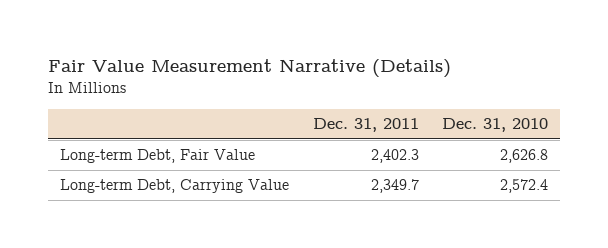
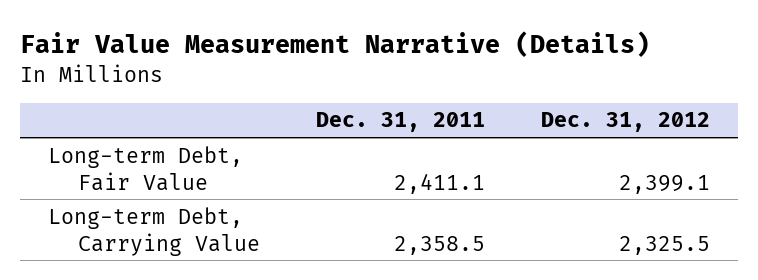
- | Dec. 31, 2011 | Dec. 31, 2010
+ | Dec. 31, 2011 | Dec. 31, 2012
- Long-term Debt, Fair Value | 2,402.3 | 2,626.8
- Long-term Debt, Carrying Value | 2,349.7 | 2,572.4
+ Long-term Debt, Fair Value | 2,411.1 | 2,399.1
+ Long-term Debt, Carrying Value | 2,358.5 | 2,325.5

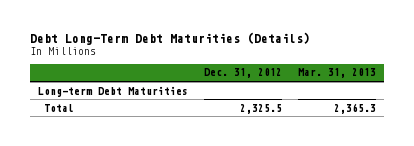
- Fair Value Measurement Narrative (Details)
+ Debt Long-Term Debt Maturities (Details)
- | Dec. 31, 2011 | Dec. 31, 2012
+ | Dec. 31, 2012 | Mar. 31, 2013
- Long-term Debt, Fair Value | 2,411.1 | 2,399.1
- Long-term Debt, Carrying Value | 2,358.5 | 2,325.5
+ Long-term Debt Maturities
+ Total | 2,325.5 | 2,365.3

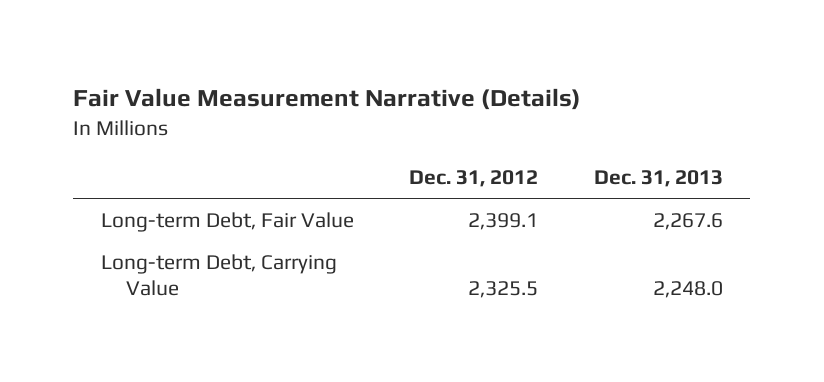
- Debt Long-Term Debt Maturities (Details)
+ Fair Value Measurement Narrative (Details)
- | Dec. 31, 2012 | Mar. 31, 2013
+ | Dec. 31, 2012 | Dec. 31, 2013
- Long-term Debt Maturities
- Total | 2,325.5 | 2,365.3
+ Long-term Debt, Fair Value | 2,399.1 | 2,267.6
+ Long-term Debt, Carrying Value | 2,325.5 | 2,248.0

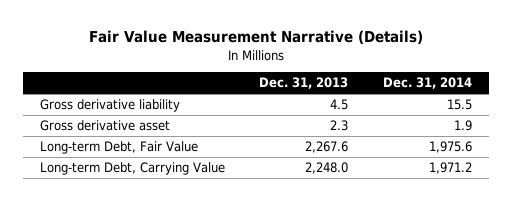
- | Dec. 31, 2012 | Dec. 31, 2013
+ | Dec. 31, 2013 | Dec. 31, 2014
+ Gross derivative liability | 4.5 | 15.5
+ Gross derivative asset | 2.3 | 1.9

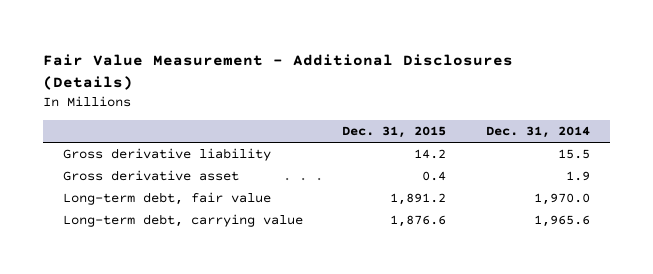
- Fair Value Measurement Narrative (Details)
+ Fair Value Measurement - Additional Disclosures (Details)
- | Dec. 31, 2013 | Dec. 31, 2014
+ | Dec. 31, 2015 | Dec. 31, 2014
- Long-term Debt, Fair Value | 2,267.6 | 1,975.6
- Long-term Debt, Carrying Value | 2,248.0 | 1,971.2
+ Long-term debt, fair value | 1,891.2 | 1,970.0
+ Long-term debt, carrying value | 1,876.6 | 1,965.6

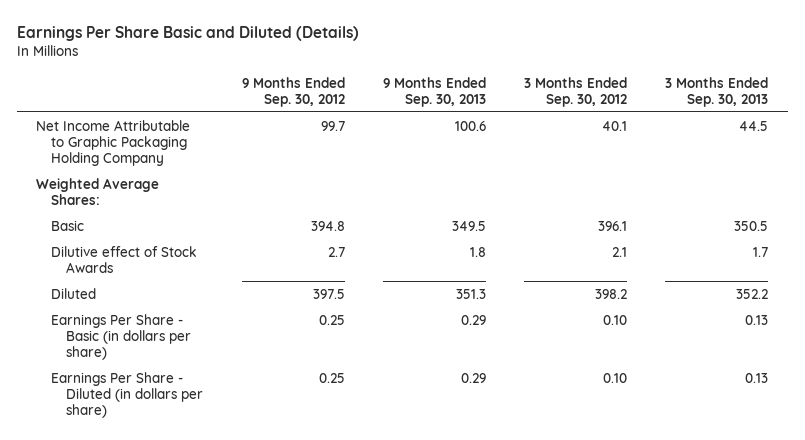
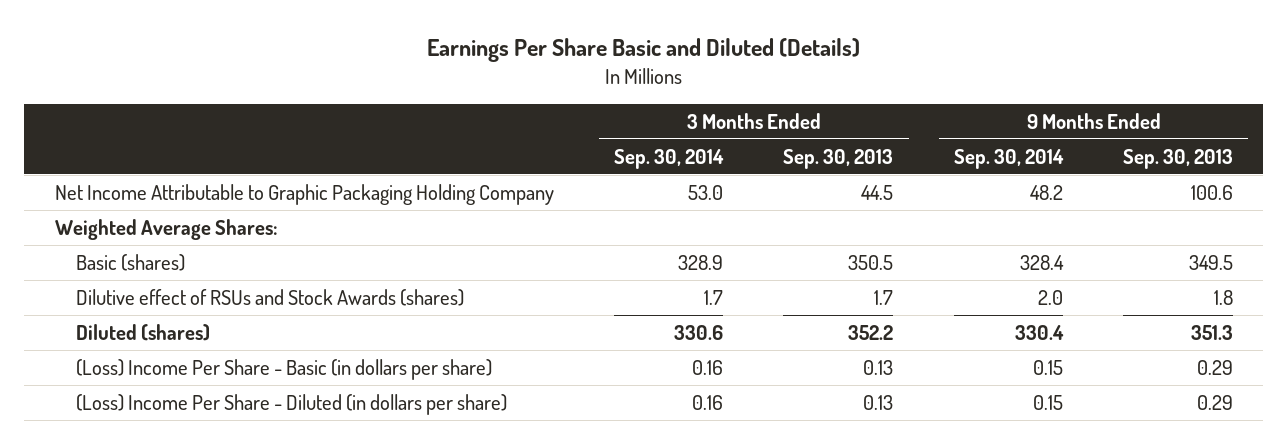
- | 9 Months Ended Sep. 30, 2012 | 9 Months Ended Sep. 30, 2013 | 3 Months Ended Sep. 30, 2012 | 3 Months Ended Sep. 30, 2013
+ | 3 Months Ended Sep. 30, 2014 | 3 Months Ended Sep. 30, 2013 | 9 Months Ended Sep. 30, 2014 | 9 Months Ended Sep. 30, 2013
- Basic | 394.8 | 349.5 | 396.1 | 350.5
- Dilutive effect of Stock Awards | 2.7 | 1.8 | 2.1 | 1.7
- Diluted | 397.5 | 351.3 | 398.2 | 352.2
- Earnings Per Share - Basic (in dollars per share) | 0.25 | 0.29 | 0.10 | 0.13
- Earnings Per Share - Diluted (in dollars per share) | 0.25 | 0.29 | 0.10 | 0.13
+ Basic (shares) | 328.9 | 350.5 | 328.4 | 349.5
+ Dilutive effect of RSUs and Stock Awards (shares) | 1.7 | 1.7 | 2.0 | 1.8
+ Diluted (shares) | 330.6 | 352.2 | 330.4 | 351.3
+ (Loss) Income Per Share - Basic (in dollars per share) | 0.16 | 0.13 | 0.15 | 0.29
+ (Loss) Income Per Share - Diluted (in dollars per share) | 0.16 | 0.13 | 0.15 | 0.29

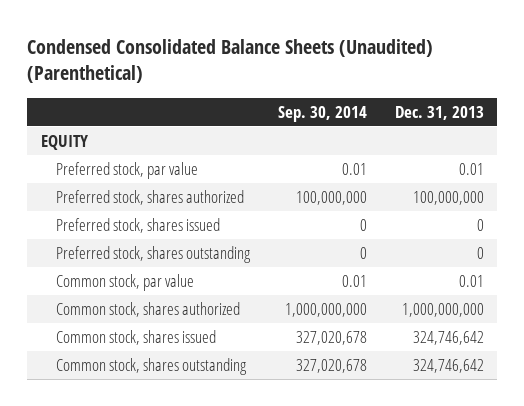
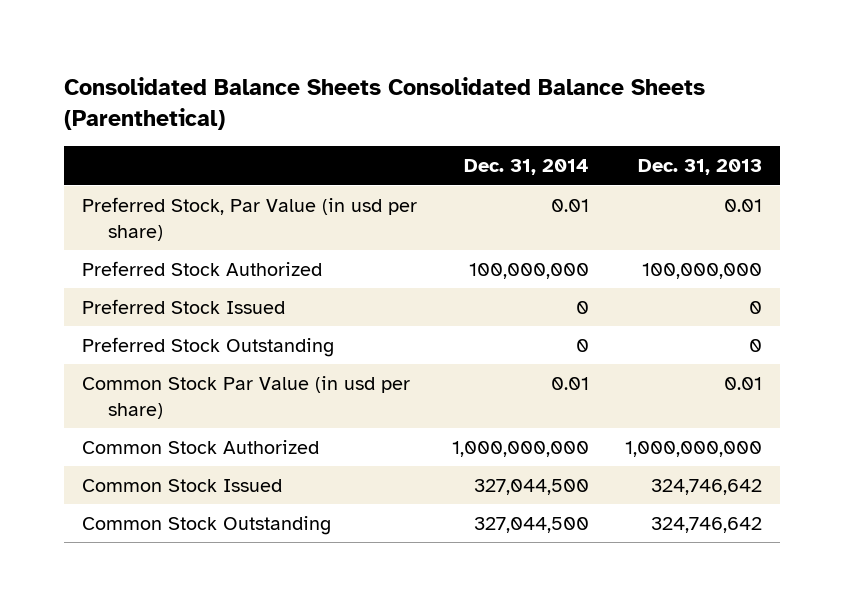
- Condensed Consolidated Balance Sheets (Unaudited) (Parenthetical)
+ Consolidated Balance Sheets Consolidated Balance Sheets (Parenthetical)
- | Sep. 30, 2014 | Dec. 31, 2013
+ | Dec. 31, 2014 | Dec. 31, 2013
- EQUITY
- Preferred stock, par value | 0.01 | 0.01
- Preferred stock, shares authorized | 100,000,000 | 100,000,000
- Preferred stock, shares issued | 0 | 0
- Preferred stock, shares outstanding | 0 | 0
- Common stock, par value | 0.01 | 0.01
- Common stock, shares authorized | 1,000,000,000 | 1,000,000,000
- Common stock, shares issued | 327,020,678 | 324,746,642
- Common stock, shares outstanding | 327,020,678 | 324,746,642
+ Preferred Stock, Par Value (in usd per share) | 0.01 | 0.01
+ Preferred Stock Authorized | 100,000,000 | 100,000,000
+ Preferred Stock Issued | 0 | 0
+ Preferred Stock Outstanding | 0 | 0
+ Common Stock Par Value (in usd per share) | 0.01 | 0.01
+ Common Stock Authorized | 1,000,000,000 | 1,000,000,000
+ Common Stock Issued | 327,044,500 | 324,746,642
+ Common Stock Outstanding | 327,044,500 | 324,746,642

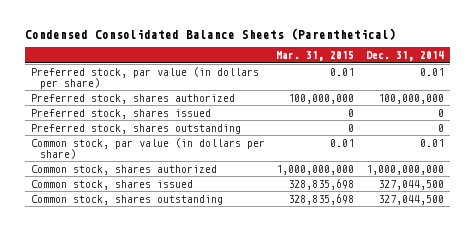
- Consolidated Balance Sheets Consolidated Balance Sheets (Parenthetical)
+ Condensed Consolidated Balance Sheets (Parenthetical)
- | Dec. 31, 2014 | Dec. 31, 2013
+ | Mar. 31, 2015 | Dec. 31, 2014
- Preferred Stock, Par Value (in usd per share) | 0.01 | 0.01
- Preferred Stock Authorized | 100,000,000 | 100,000,000
- Preferred Stock Issued | 0 | 0
- Preferred Stock Outstanding | 0 | 0
- Common Stock Par Value (in usd per share) | 0.01 | 0.01
- Common Stock Authorized | 1,000,000,000 | 1,000,000,000
- Common Stock Issued | 327,044,500 | 324,746,642
- Common Stock Outstanding | 327,044,500 | 324,746,642
+ Preferred stock, par value (in dollars per share) | 0.01 | 0.01
+ Preferred stock, shares authorized | 100,000,000 | 100,000,000
+ Preferred stock, shares issued | 0 | 0
+ Preferred stock, shares outstanding | 0 | 0
+ Common stock, par value (in dollars per share) | 0.01 | 0.01
+ Common stock, shares authorized | 1,000,000,000 | 1,000,000,000
+ Common stock, shares issued | 328,835,698 | 327,044,500
+ Common stock, shares outstanding | 328,835,698 | 327,044,500

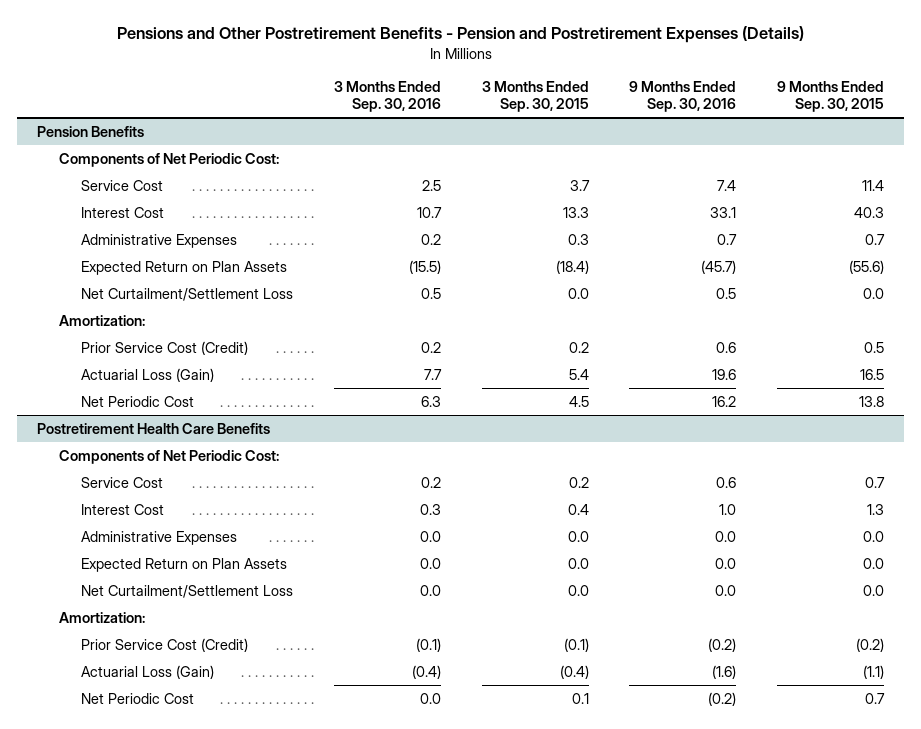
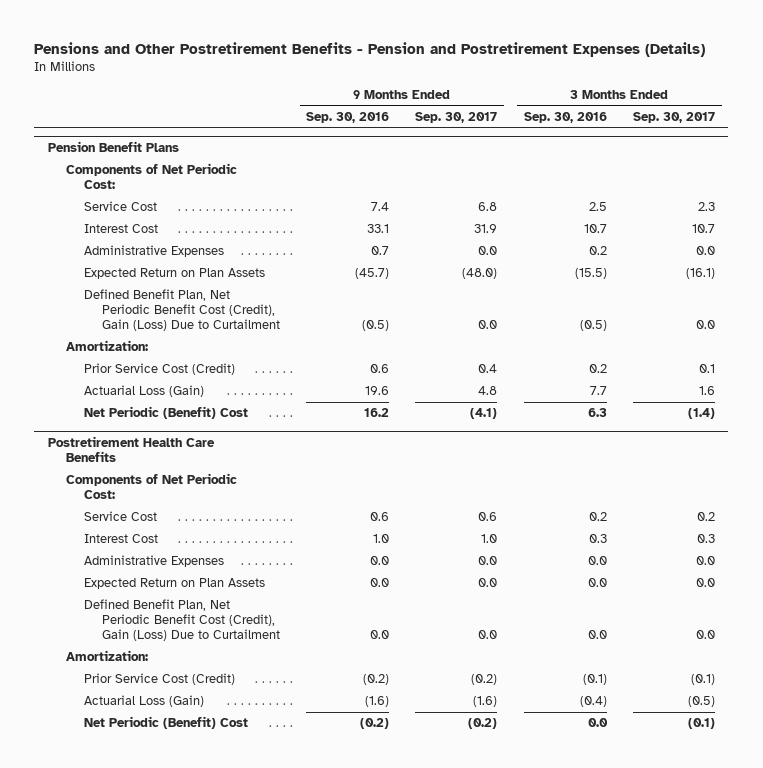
- | 3 Months Ended Sep. 30, 2016 | 3 Months Ended Sep. 30, 2015 | 9 Months Ended Sep. 30, 2016 | 9 Months Ended Sep. 30, 2015
+ | 9 Months Ended Sep. 30, 2016 | 9 Months Ended Sep. 30, 2017 | 3 Months Ended Sep. 30, 2016 | 3 Months Ended Sep. 30, 2017
- Pension Benefits
+ Pension Benefit Plans
- Net Curtailment/Settlement Loss | 0.5 | 0.0 | 0.5 | 0.0
+ Defined Benefit Plan, Net Periodic Benefit Cost (Credit), Gain (Loss) Due to Curtailment | (0.5) | 0.0 | (0.5) | 0.0
- Net Periodic Cost | 6.3 | 4.5 | 16.2 | 13.8
+ Net Periodic (Benefit) Cost | 16.2 | (4.1) | 6.3 | (1.4)
@ Postretirement Health Care Benefits
- Net Curtailment/Settlement Loss | 0.0 | 0.0 | 0.0 | 0.0
+ Defined Benefit Plan, Net Periodic Benefit Cost (Credit), Gain (Loss) Due to Curtailment | 0.0 | 0.0 | 0.0 | 0.0
- Net Periodic Cost | 0.0 | 0.1 | (0.2) | 0.7
+ Net Periodic (Benefit) Cost | (0.2) | (0.2) | 0.0 | (0.1)

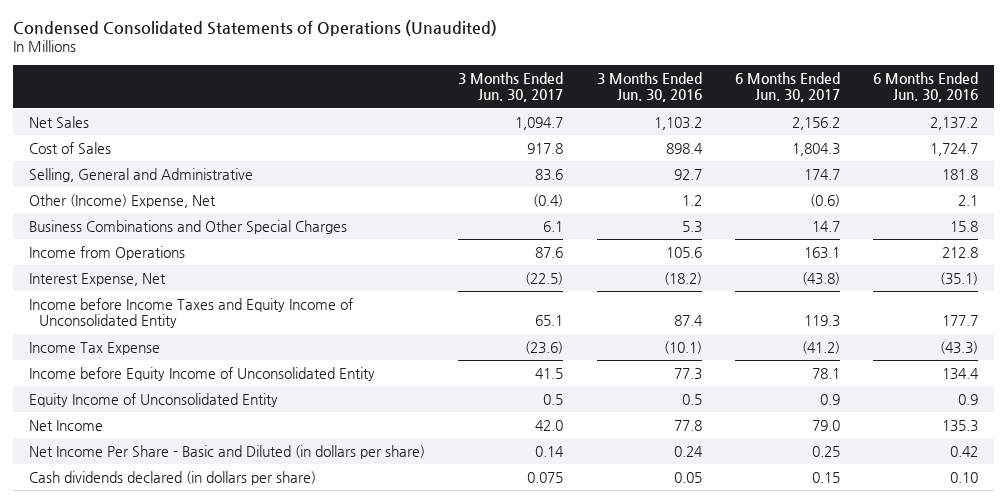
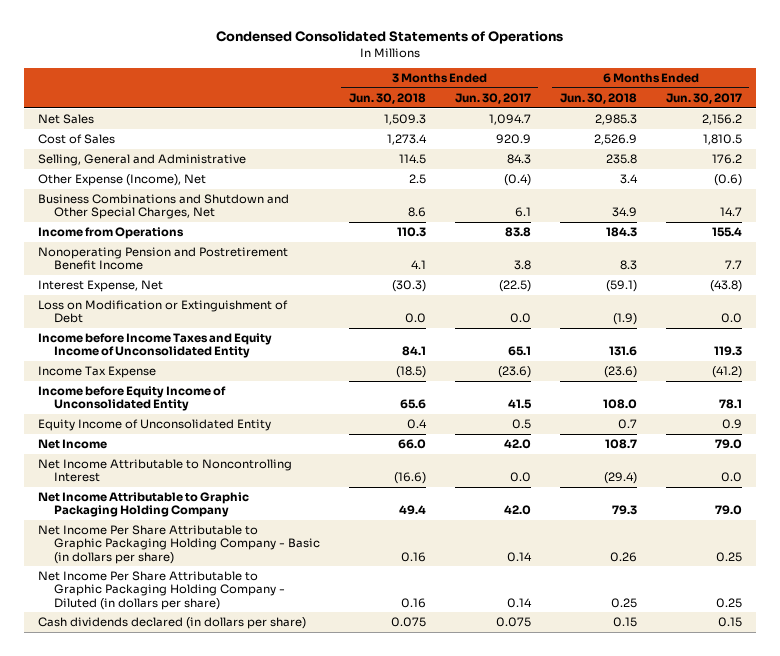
- Condensed Consolidated Statements of Operations (Unaudited)
+ Condensed Consolidated Statements of Operations
- | 3 Months Ended Jun. 30, 2017 | 3 Months Ended Jun. 30, 2016 | 6 Months Ended Jun. 30, 2017 | 6 Months Ended Jun. 30, 2016
+ | 3 Months Ended Jun. 30, 2018 | 3 Months Ended Jun. 30, 2017 | 6 Months Ended Jun. 30, 2018 | 6 Months Ended Jun. 30, 2017
- Cost of Sales | 917.8 | 898.4 | 1,804.3 | 1,724.7
- Selling, General and Administrative | 83.6 | 92.7 | 174.7 | 181.8
- Other (Income) Expense, Net | (0.4) | 1.2 | (0.6) | 2.1
- Business Combinations and Other Special Charges | 6.1 | 5.3 | 14.7 | 15.8
- Income from Operations | 87.6 | 105.6 | 163.1 | 212.8
+ Cost of Sales | 1,273.4 | 920.9 | 2,526.9 | 1,810.5
+ Selling, General and Administrative | 114.5 | 84.3 | 235.8 | 176.2
+ Other Expense (Income), Net | 2.5 | (0.4) | 3.4 | (0.6)
+ Business Combinations and Shutdown and Other Special Charges, Net | 8.6 | 6.1 | 34.9 | 14.7
+ Income from Operations | 110.3 | 83.8 | 184.3 | 155.4
+ Nonoperating Pension and Postretirement Benefit Income | 4.1 | 3.8 | 8.3 | 7.7
+ Loss on Modification or Extinguishment of Debt | 0.0 | 0.0 | (1.9) | 0.0
- Net Income Per Share - Basic and Diluted (in dollars per share) | 0.14 | 0.24 | 0.25 | 0.42
+ Net Income Attributable to Noncontrolling Interest | (16.6) | 0.0 | (29.4) | 0.0
+ Net Income Attributable to Graphic Packaging Holding Company | 49.4 | 42.0 | 79.3 | 79.0
+ Net Income Per Share Attributable to Graphic Packaging Holding Company - Basic (in dollars per share) | 0.16 | 0.14 | 0.26 | 0.25
+ Net Income Per Share Attributable to Graphic Packaging Holding Company - Diluted (in dollars per share) | 0.16 | 0.14 | 0.25 | 0.25

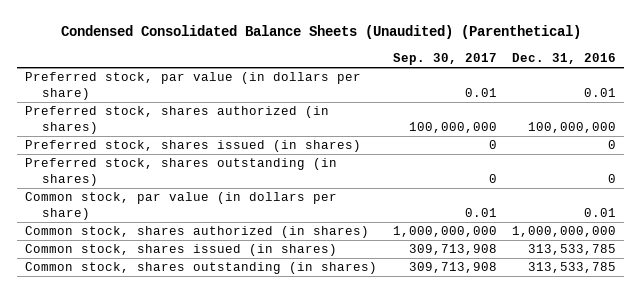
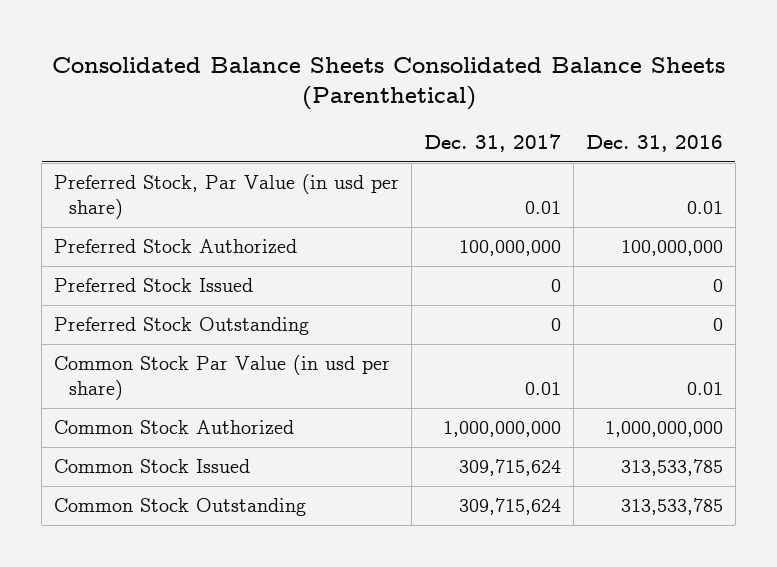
- Condensed Consolidated Balance Sheets (Unaudited) (Parenthetical)
+ Consolidated Balance Sheets Consolidated Balance Sheets (Parenthetical)
- | Sep. 30, 2017 | Dec. 31, 2016
+ | Dec. 31, 2017 | Dec. 31, 2016
- Preferred stock, par value (in dollars per share) | 0.01 | 0.01
- Preferred stock, shares authorized (in shares) | 100,000,000 | 100,000,000
- Preferred stock, shares issued (in shares) | 0 | 0
- Preferred stock, shares outstanding (in shares) | 0 | 0
- Common stock, par value (in dollars per share) | 0.01 | 0.01
- Common stock, shares authorized (in shares) | 1,000,000,000 | 1,000,000,000
- Common stock, shares issued (in shares) | 309,713,908 | 313,533,785
- Common stock, shares outstanding (in shares) | 309,713,908 | 313,533,785
+ Preferred Stock, Par Value (in usd per share) | 0.01 | 0.01
+ Preferred Stock Authorized | 100,000,000 | 100,000,000
+ Preferred Stock Issued | 0 | 0
+ Preferred Stock Outstanding | 0 | 0
+ Common Stock Par Value (in usd per share) | 0.01 | 0.01
+ Common Stock Authorized | 1,000,000,000 | 1,000,000,000
+ Common Stock Issued | 309,715,624 | 313,533,785
+ Common Stock Outstanding | 309,715,624 | 313,533,785

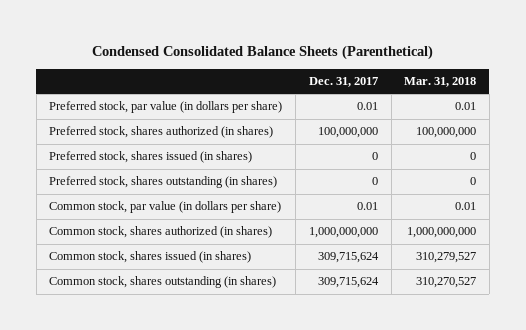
- Consolidated Balance Sheets Consolidated Balance Sheets (Parenthetical)
+ Condensed Consolidated Balance Sheets (Parenthetical)
- | Dec. 31, 2017 | Dec. 31, 2016
+ | Dec. 31, 2017 | Mar. 31, 2018
- Preferred Stock, Par Value (in usd per share) | 0.01 | 0.01
- Preferred Stock Authorized | 100,000,000 | 100,000,000
- Preferred Stock Issued | 0 | 0
- Preferred Stock Outstanding | 0 | 0
- Common Stock Par Value (in usd per share) | 0.01 | 0.01
- Common Stock Authorized | 1,000,000,000 | 1,000,000,000
- Common Stock Issued | 309,715,624 | 313,533,785
- Common Stock Outstanding | 309,715,624 | 313,533,785
+ Preferred stock, par value (in dollars per share) | 0.01 | 0.01
+ Preferred stock, shares authorized (in shares) | 100,000,000 | 100,000,000
+ Preferred stock, shares issued (in shares) | 0 | 0
+ Preferred stock, shares outstanding (in shares) | 0 | 0
+ Common stock, par value (in dollars per share) | 0.01 | 0.01
+ Common stock, shares authorized (in shares) | 1,000,000,000 | 1,000,000,000
+ Common stock, shares issued (in shares) | 309,715,624 | 310,279,527
+ Common stock, shares outstanding (in shares) | 309,715,624 | 310,270,527

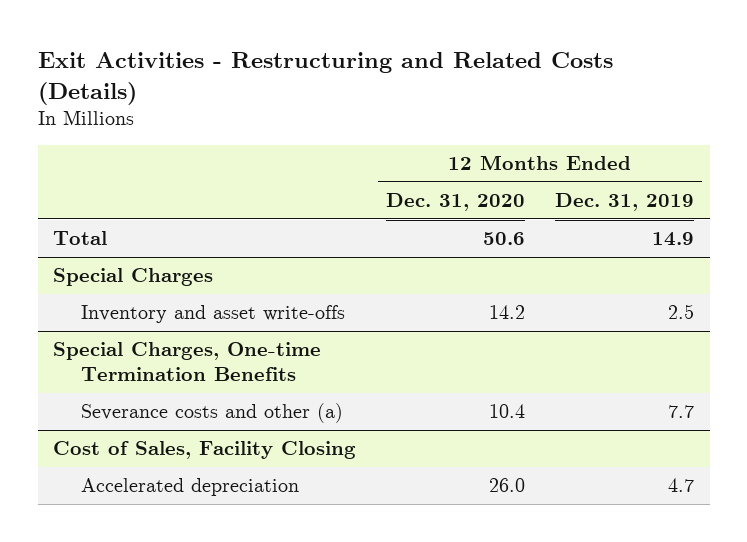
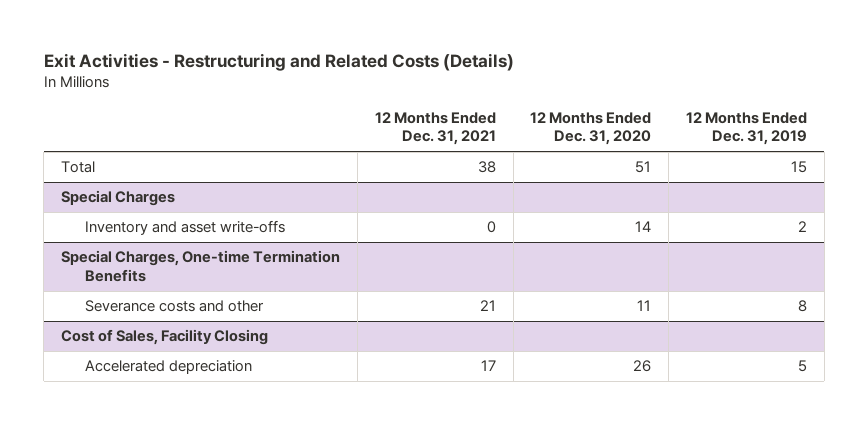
- | 12 Months Ended Dec. 31, 2020 | 12 Months Ended Dec. 31, 2019
+ | 12 Months Ended Dec. 31, 2021 | 12 Months Ended Dec. 31, 2020 | 12 Months Ended Dec. 31, 2019
- Total | 50.6 | 14.9
+ Total | 38 | 51 | 15
@ Special Charges
- Inventory and asset write-offs | 14.2 | 2.5
+ Inventory and asset write-offs | 0 | 14 | 2
@ Special Charges, One-time Termination Benefits
- Severance costs and other (a) | 10.4 | 7.7
+ Severance costs and other | 21 | 11 | 8
@ Cost of Sales, Facility Closing
- Accelerated depreciation | 26.0 | 4.7
+ Accelerated depreciation | 17 | 26 | 5

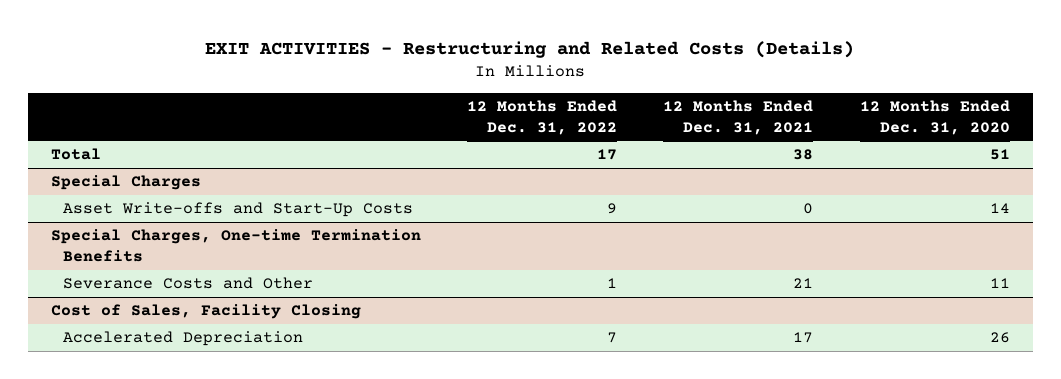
- Exit Activities - Restructuring and Related Costs (Details)
+ EXIT ACTIVITIES - Restructuring and Related Costs (Details)
- | 12 Months Ended Dec. 31, 2021 | 12 Months Ended Dec. 31, 2020 | 12 Months Ended Dec. 31, 2019
+ | 12 Months Ended Dec. 31, 2022 | 12 Months Ended Dec. 31, 2021 | 12 Months Ended Dec. 31, 2020
@ Special Charges
- Inventory and asset write-offs | 0 | 14 | 2
+ Asset Write-offs and Start-Up Costs | 9 | 0 | 14
@ Special Charges, One-time Termination Benefits
- Severance costs and other | 21 | 11 | 8
+ Severance Costs and Other | 1 | 21 | 11
@ Cost of Sales, Facility Closing
- Accelerated depreciation | 17 | 26 | 5
+ Accelerated Depreciation | 7 | 17 | 26

